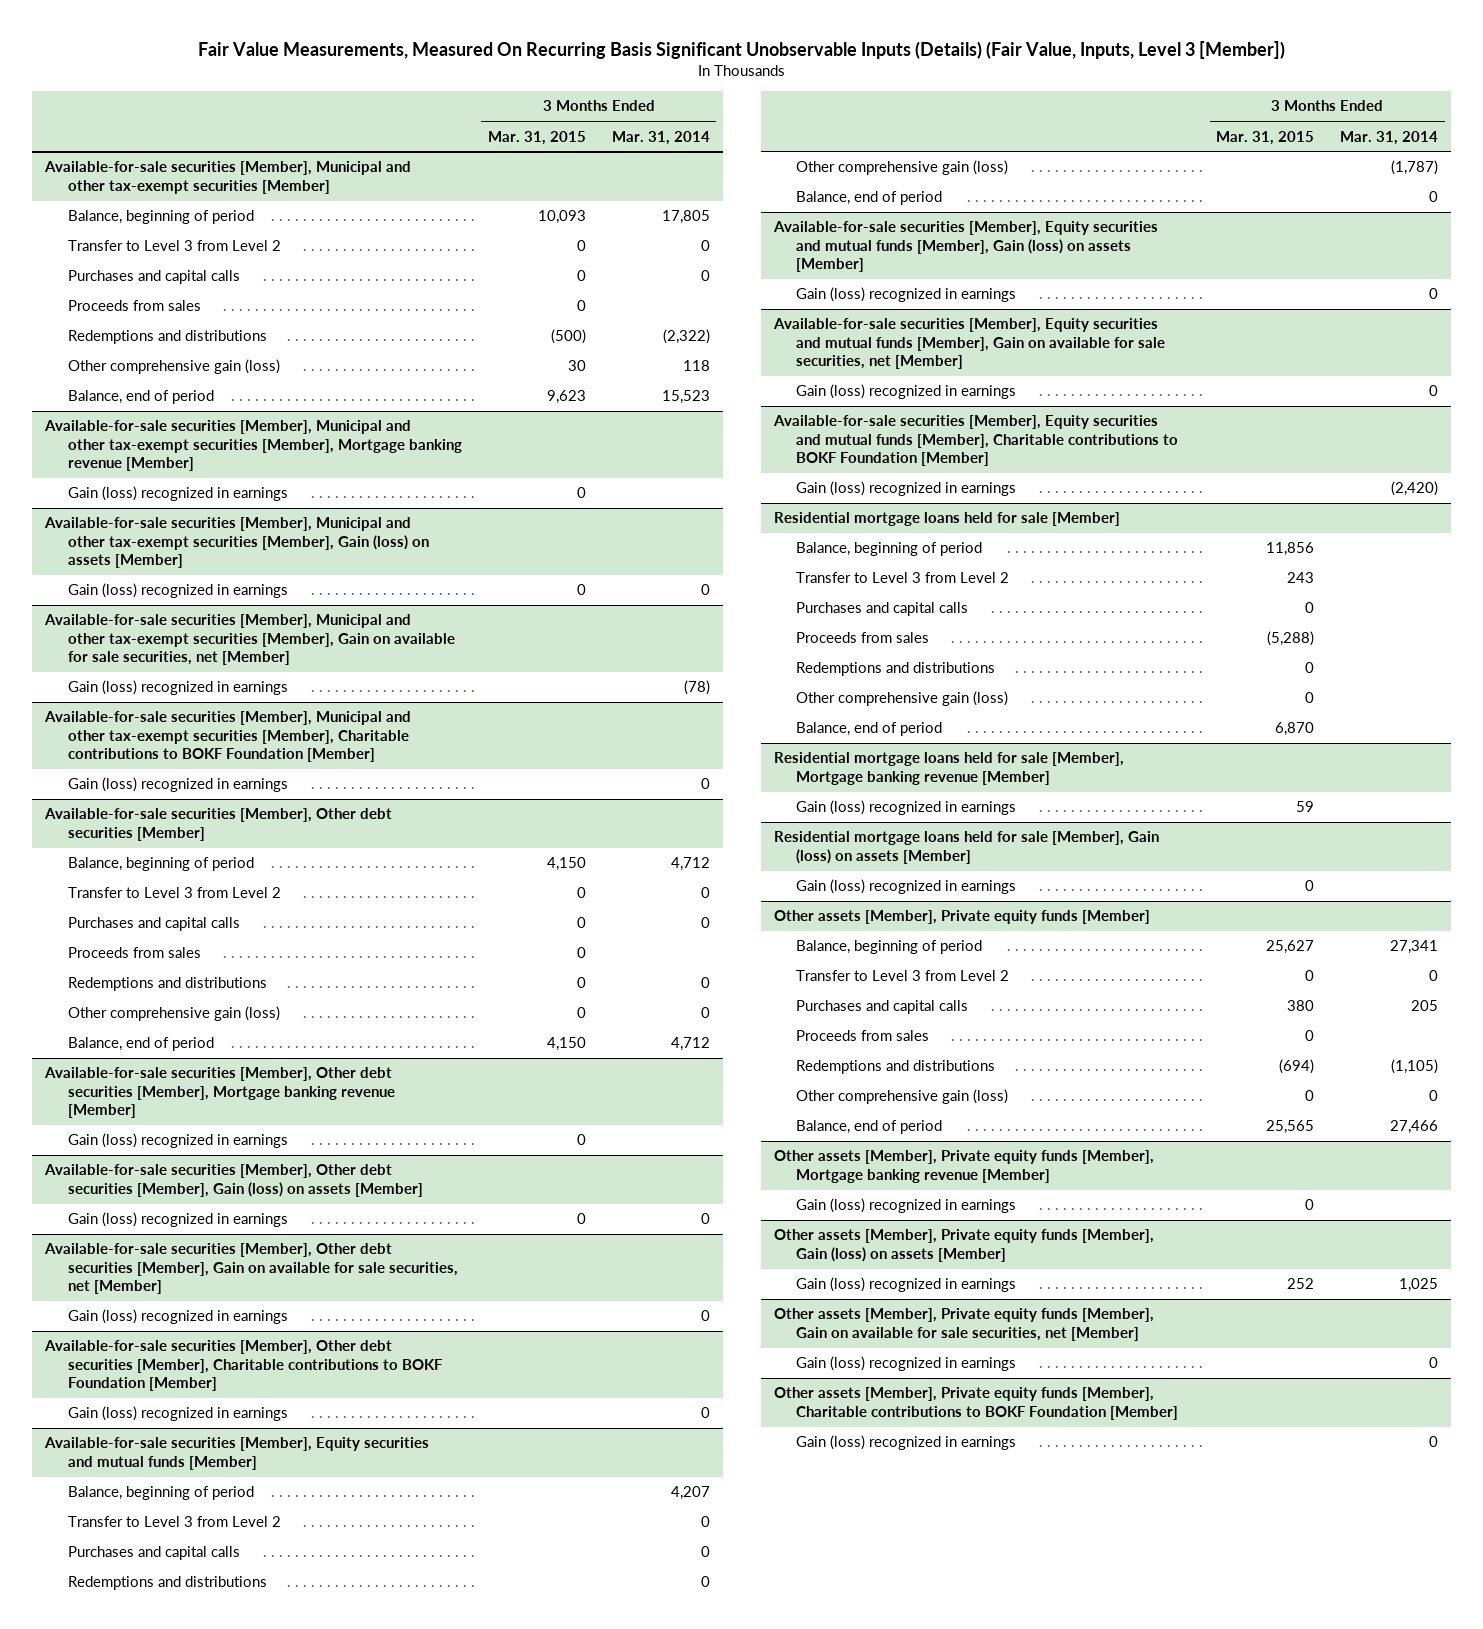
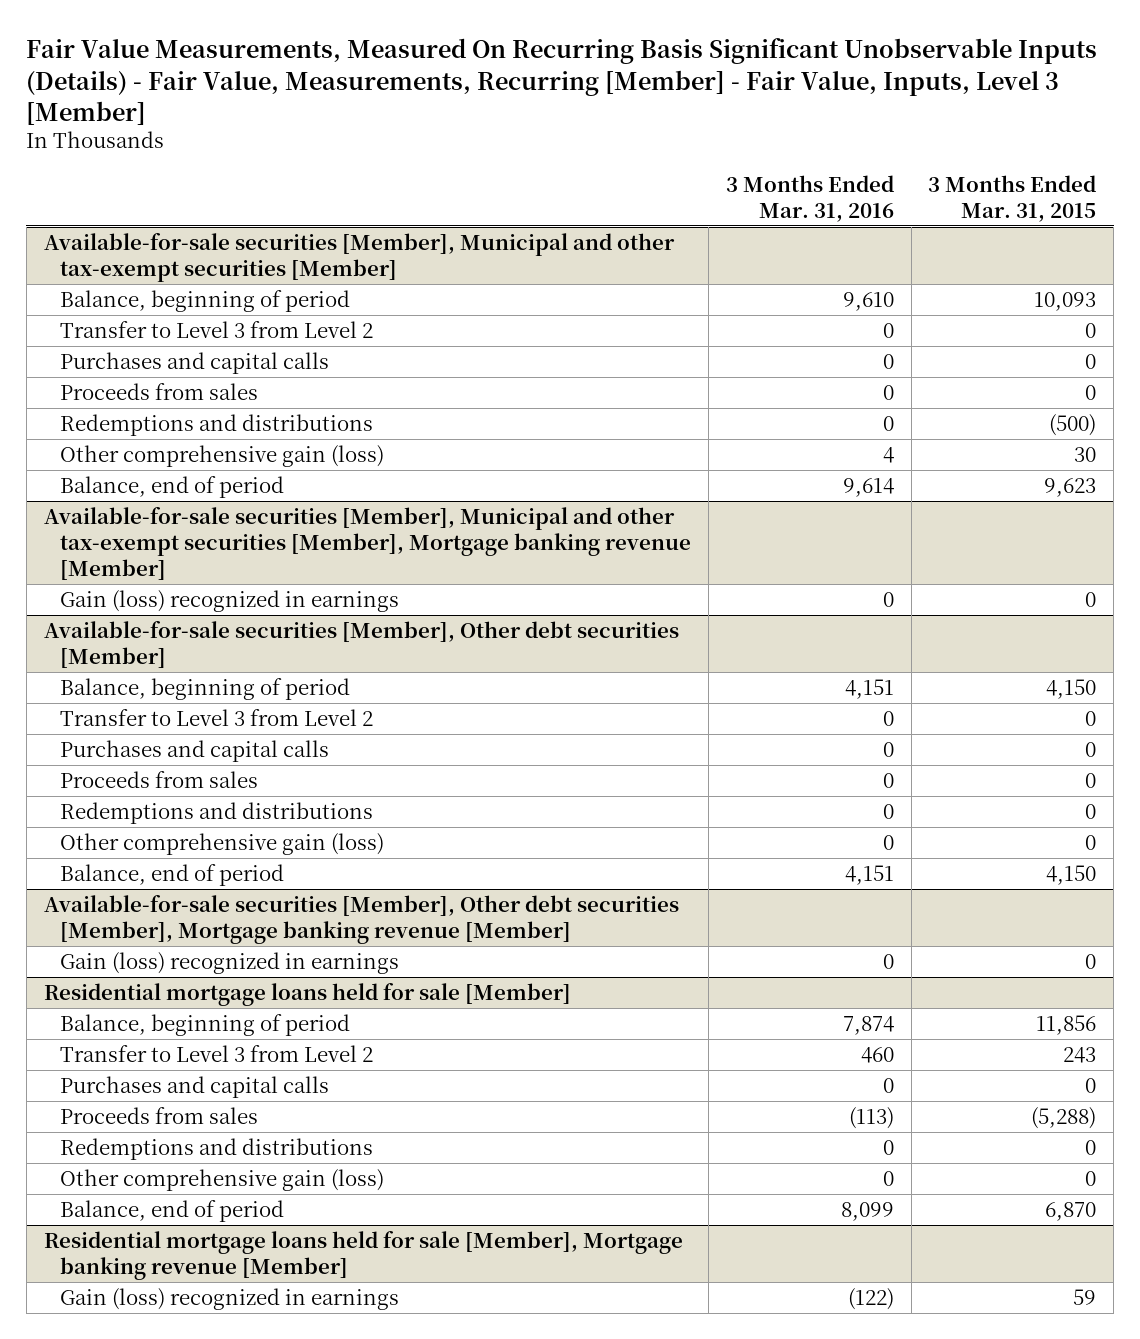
- Fair Value Measurements, Measured On Recurring Basis Significant Unobservable Inputs (Details) (Fair Value, Inputs, Level 3 [Member])
+ Fair Value Measurements, Measured On Recurring Basis Significant Unobservable Inputs (Details) - Fair Value, Measurements, Recurring [Member] - Fair Value, Inputs, Level 3 [Member]
- | 3 Months Ended Mar. 31, 2015 | 3 Months Ended Mar. 31, 2014
+ | 3 Months Ended Mar. 31, 2016 | 3 Months Ended Mar. 31, 2015
- Available-for-sale securities [Member], Municipal and other tax-exempt securities [Member], Gain (loss) on assets [Member]
- Gain (loss) recognized in earnings | 0 | 0
- Available-for-sale securities [Member], Municipal and other tax-exempt securities [Member], Gain on available for sale securities, net [Member]
- Gain (loss) recognized in earnings | | (78)
- Available-for-sale securities [Member], Municipal and other tax-exempt securities [Member], Charitable contributions to BOKF Foundation [Member]
- Gain (loss) recognized in earnings | | 0
- Available-for-sale securities [Member], Other debt securities [Member], Gain (loss) on assets [Member]
- Gain (loss) recognized in earnings | 0 | 0
- Available-for-sale securities [Member], Other debt securities [Member], Gain on available for sale securities, net [Member]
- Gain (loss) recognized in earnings | | 0
- Available-for-sale securities [Member], Other debt securities [Member], Charitable contributions to BOKF Foundation [Member]
- Gain (loss) recognized in earnings | | 0
- Available-for-sale securities [Member], Equity securities and mutual funds [Member]
- Balance, beginning of period | | 4,207
- Transfer to Level 3 from Level 2 | | 0
- Purchases and capital calls | | 0
- Redemptions and distributions | | 0
- Other comprehensive gain (loss) | | (1,787)
- Balance, end of period | | 0
- Available-for-sale securities [Member], Equity securities and mutual funds [Member], Gain (loss) on assets [Member]
- Gain (loss) recognized in earnings | | 0
- Available-for-sale securities [Member], Equity securities and mutual funds [Member], Gain on available for sale securities, net [Member]
- Gain (loss) recognized in earnings | | 0
- Available-for-sale securities [Member], Equity securities and mutual funds [Member], Charitable contributions to BOKF Foundation [Member]
- Gain (loss) recognized in earnings | | (2,420)
- Residential mortgage loans held for sale [Member], Gain (loss) on assets [Member]
- Gain (loss) recognized in earnings | 0 |
- Other assets [Member], Private equity funds [Member]
- Balance, beginning of period | 25,627 | 27,341
- Transfer to Level 3 from Level 2 | 0 | 0
- Purchases and capital calls | 380 | 205
- Proceeds from sales | 0 |
- Redemptions and distributions | (694) | (1,105)
- Other comprehensive gain (loss) | 0 | 0
- Balance, end of period | 25,565 | 27,466
- Other assets [Member], Private equity funds [Member], Mortgage banking revenue [Member]
- Gain (loss) recognized in earnings | 0 |
- Other assets [Member], Private equity funds [Member], Gain (loss) on assets [Member]
- Gain (loss) recognized in earnings | 252 | 1,025
- Other assets [Member], Private equity funds [Member], Gain on available for sale securities, net [Member]
- Gain (loss) recognized in earnings | | 0
- Other assets [Member], Private equity funds [Member], Charitable contributions to BOKF Foundation [Member]
- Gain (loss) recognized in earnings | | 0

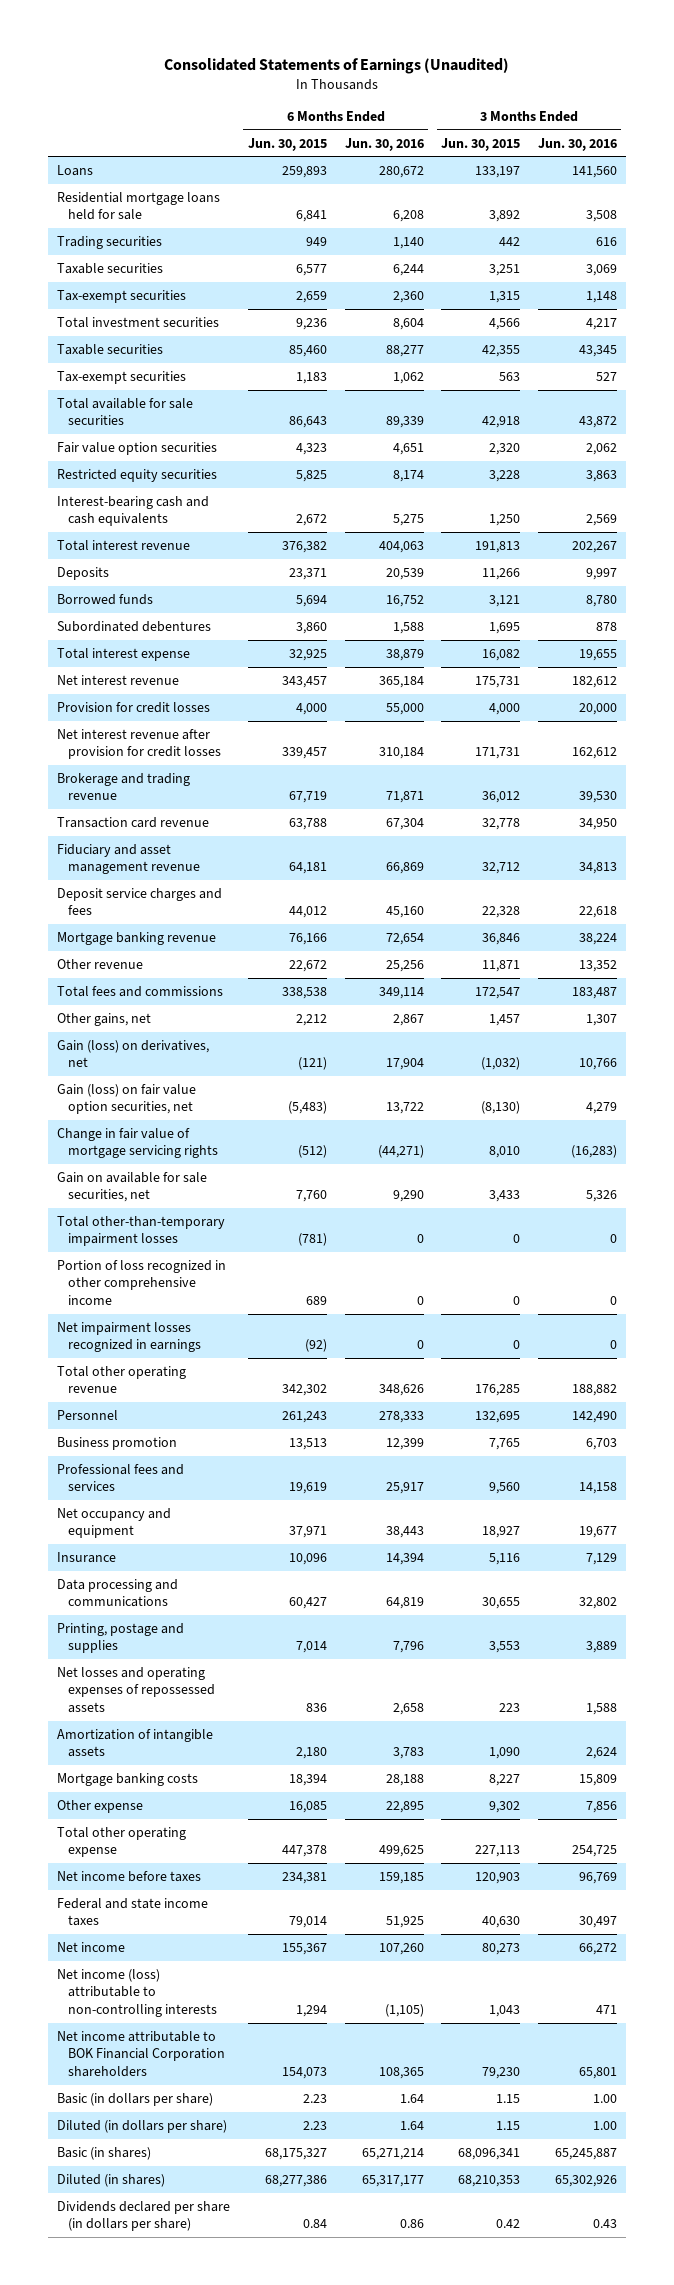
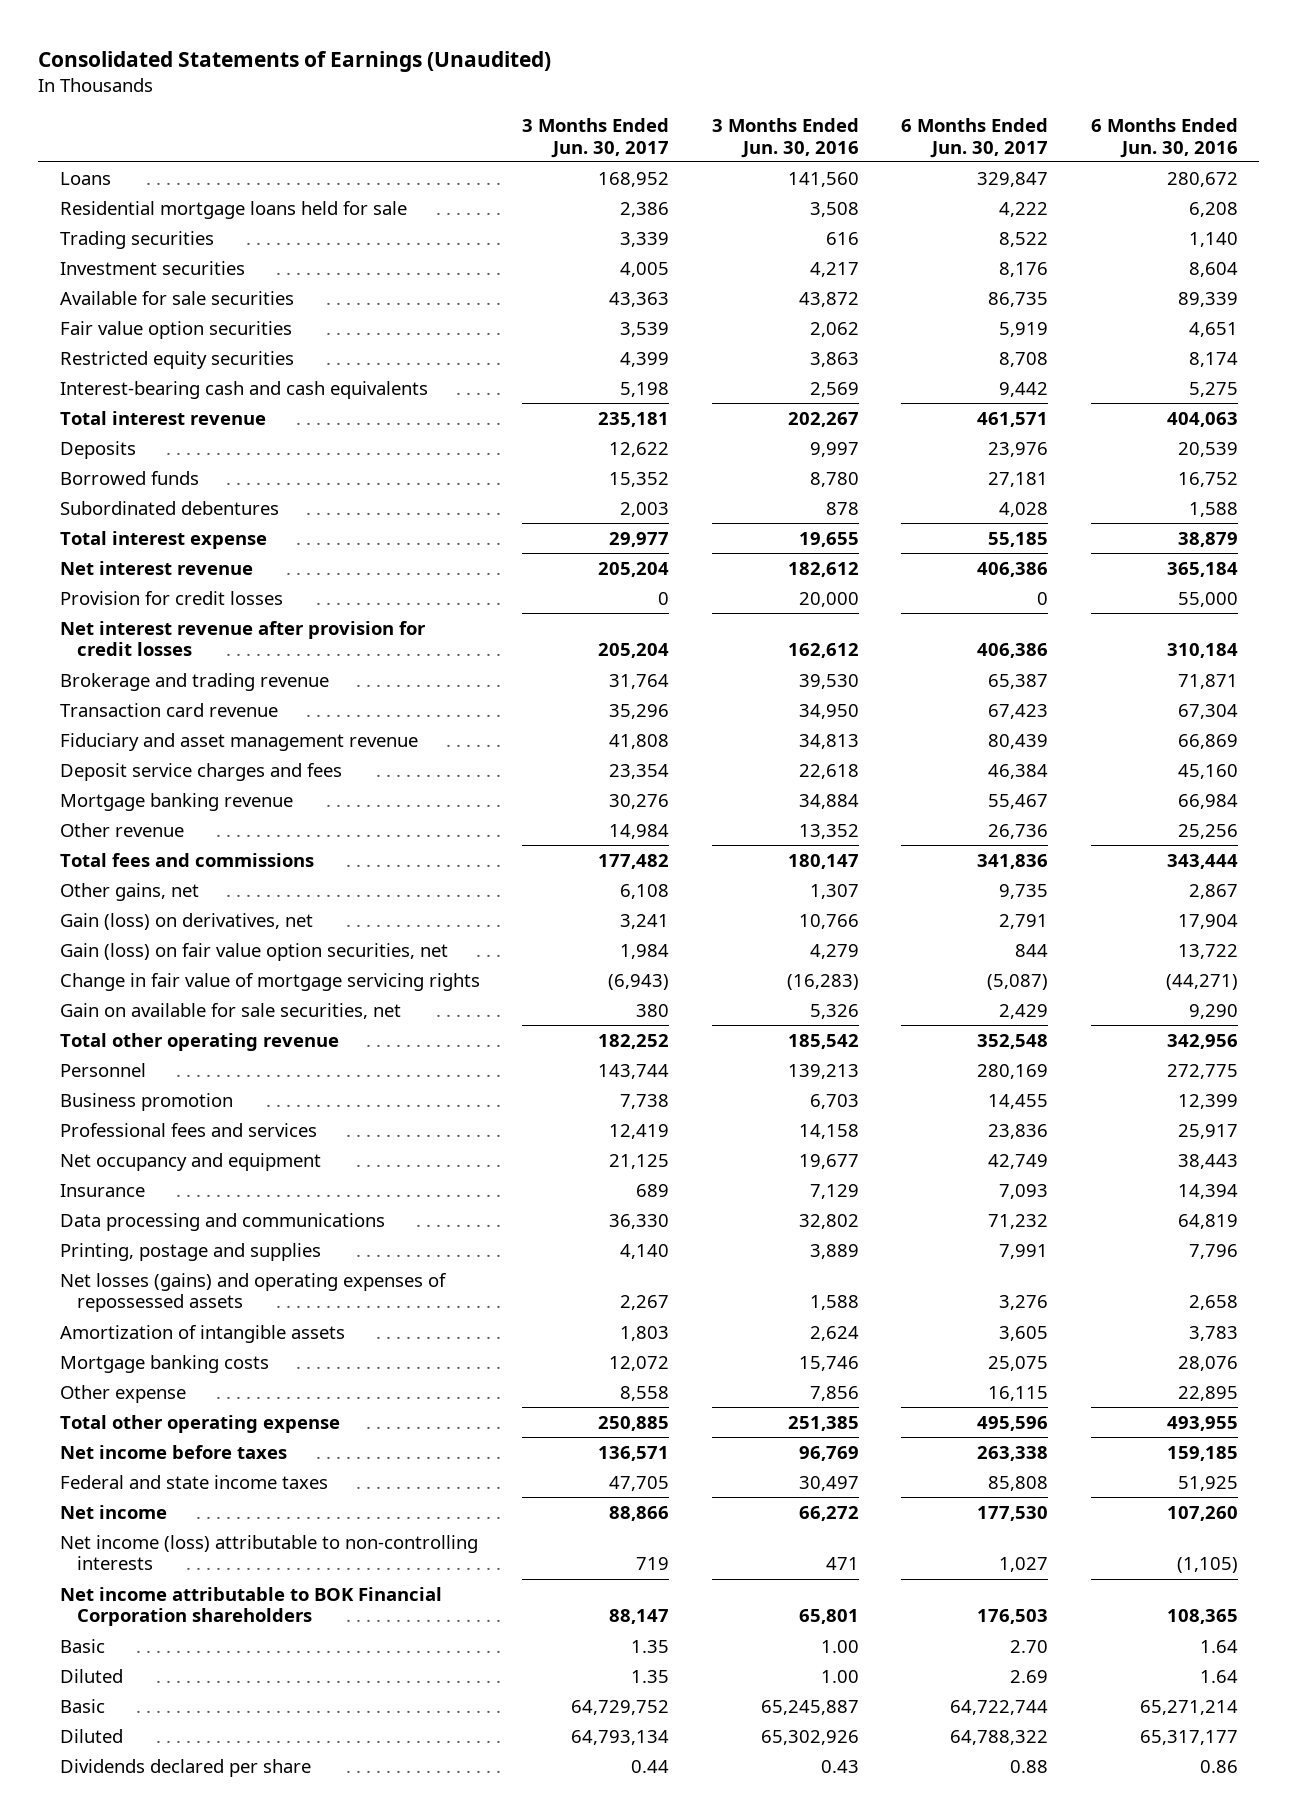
- | 6 Months Ended Jun. 30, 2015 | 6 Months Ended Jun. 30, 2016 | 3 Months Ended Jun. 30, 2015 | 3 Months Ended Jun. 30, 2016
+ | 3 Months Ended Jun. 30, 2017 | 3 Months Ended Jun. 30, 2016 | 6 Months Ended Jun. 30, 2017 | 6 Months Ended Jun. 30, 2016
- Taxable securities | 6,577 | 6,244 | 3,251 | 3,069
- Tax-exempt securities | 2,659 | 2,360 | 1,315 | 1,148
- Total investment securities | 9,236 | 8,604 | 4,566 | 4,217
- Taxable securities | 85,460 | 88,277 | 42,355 | 43,345
- Tax-exempt securities | 1,183 | 1,062 | 563 | 527
- Total available for sale securities | 86,643 | 89,339 | 42,918 | 43,872
+ Investment securities | 4,005 | 4,217 | 8,176 | 8,604
+ Available for sale securities | 43,363 | 43,872 | 86,735 | 89,339
- Mortgage banking revenue | 76,166 | 72,654 | 36,846 | 38,224
+ Mortgage banking revenue | 30,276 | 34,884 | 55,467 | 66,984
- Total fees and commissions | 338,538 | 349,114 | 172,547 | 183,487
+ Total fees and commissions | 177,482 | 180,147 | 341,836 | 343,444
- Total other-than-temporary impairment losses | (781) | 0 | 0 | 0
- Portion of loss recognized in other comprehensive income | 689 | 0 | 0 | 0
- Net impairment losses recognized in earnings | (92) | 0 | 0 | 0
- Total other operating revenue | 342,302 | 348,626 | 176,285 | 188,882
- Personnel | 261,243 | 278,333 | 132,695 | 142,490
+ Total other operating revenue | 182,252 | 185,542 | 352,548 | 342,956
+ Personnel | 143,744 | 139,213 | 280,169 | 272,775
- Net losses and operating expenses of repossessed assets | 836 | 2,658 | 223 | 1,588
+ Net losses (gains) and operating expenses of repossessed assets | 2,267 | 1,588 | 3,276 | 2,658
- Mortgage banking costs | 18,394 | 28,188 | 8,227 | 15,809
+ Mortgage banking costs | 12,072 | 15,746 | 25,075 | 28,076
- Total other operating expense | 447,378 | 499,625 | 227,113 | 254,725
+ Total other operating expense | 250,885 | 251,385 | 495,596 | 493,955
- Basic (in dollars per share) | 2.23 | 1.64 | 1.15 | 1.00
- Diluted (in dollars per share) | 2.23 | 1.64 | 1.15 | 1.00
- Basic (in shares) | 68,175,327 | 65,271,214 | 68,096,341 | 65,245,887
- Diluted (in shares) | 68,277,386 | 65,317,177 | 68,210,353 | 65,302,926
- Dividends declared per share (in dollars per share) | 0.84 | 0.86 | 0.42 | 0.43
+ Basic | 1.35 | 1.00 | 2.70 | 1.64
+ Diluted | 1.35 | 1.00 | 2.69 | 1.64
+ Basic | 64,729,752 | 65,245,887 | 64,722,744 | 65,271,214
+ Diluted | 64,793,134 | 65,302,926 | 64,788,322 | 65,317,177
+ Dividends declared per share | 0.44 | 0.43 | 0.88 | 0.86

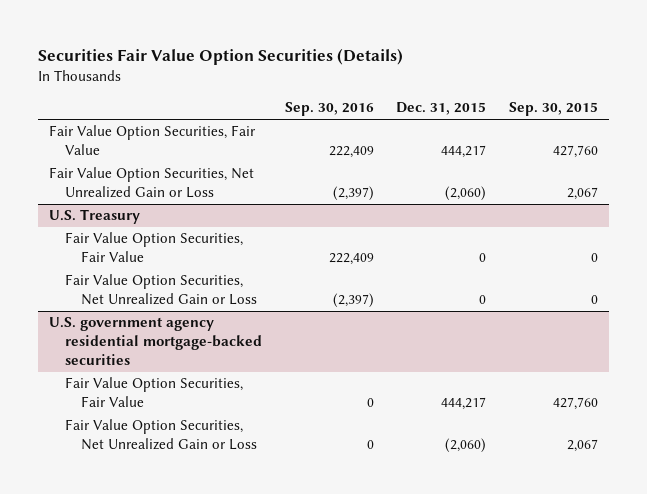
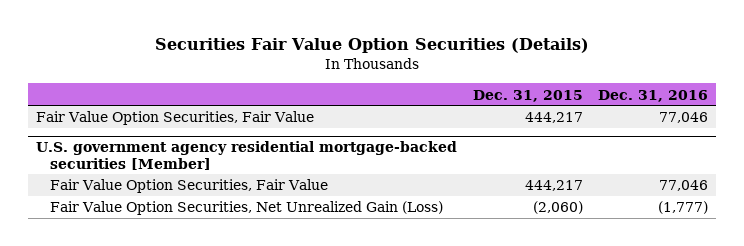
- | Sep. 30, 2016 | Dec. 31, 2015 | Sep. 30, 2015
+ | Dec. 31, 2015 | Dec. 31, 2016
- Fair Value Option Securities, Net Unrealized Gain or Loss | (2,397) | (2,060) | 2,067
- U.S. Treasury
- Fair Value Option Securities, Fair Value | 222,409 | 0 | 0
- Fair Value Option Securities, Net Unrealized Gain or Loss | (2,397) | 0 | 0
- U.S. government agency residential mortgage-backed securities
+ U.S. government agency residential mortgage-backed securities [Member]
- Fair Value Option Securities, Net Unrealized Gain or Loss | 0 | (2,060) | 2,067
+ Fair Value Option Securities, Net Unrealized Gain (Loss) | (2,060) | (1,777)

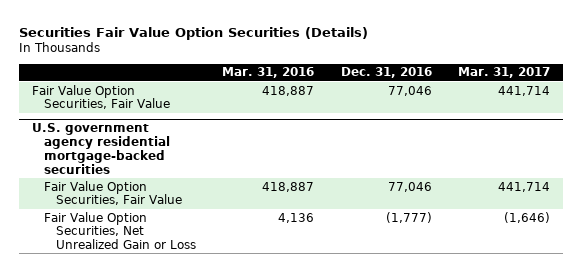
- | Dec. 31, 2015 | Dec. 31, 2016
+ | Mar. 31, 2016 | Dec. 31, 2016 | Mar. 31, 2017
- U.S. government agency residential mortgage-backed securities [Member]
+ U.S. government agency residential mortgage-backed securities
- Fair Value Option Securities, Net Unrealized Gain (Loss) | (2,060) | (1,777)
+ Fair Value Option Securities, Net Unrealized Gain or Loss | 4,136 | (1,777) | (1,646)

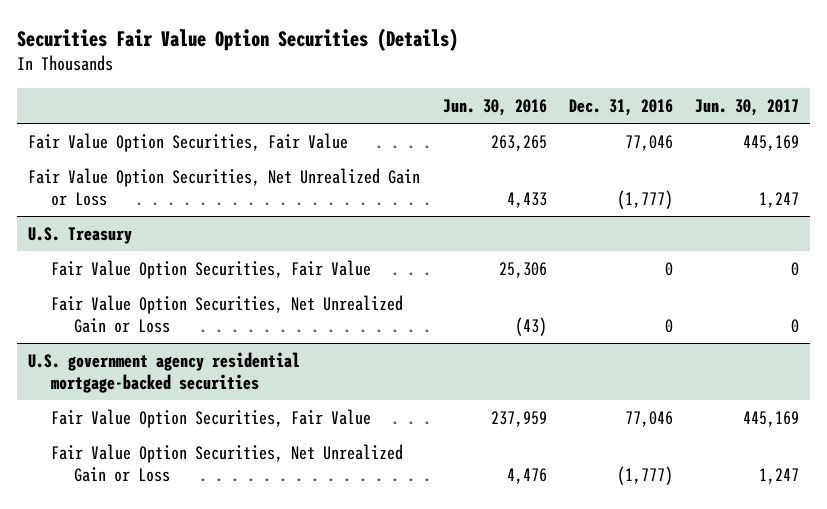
- | Mar. 31, 2016 | Dec. 31, 2016 | Mar. 31, 2017
+ | Jun. 30, 2016 | Dec. 31, 2016 | Jun. 30, 2017
+ Fair Value Option Securities, Net Unrealized Gain or Loss | 4,433 | (1,777) | 1,247
+ U.S. Treasury
+ Fair Value Option Securities, Fair Value | 25,306 | 0 | 0
+ Fair Value Option Securities, Net Unrealized Gain or Loss | (43) | 0 | 0

